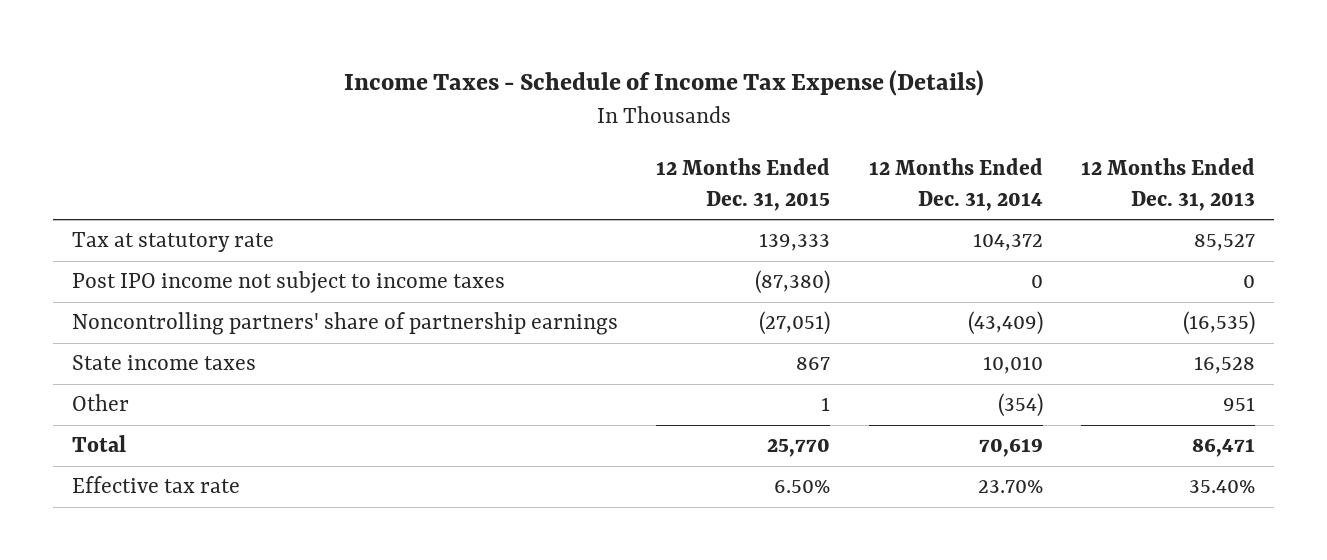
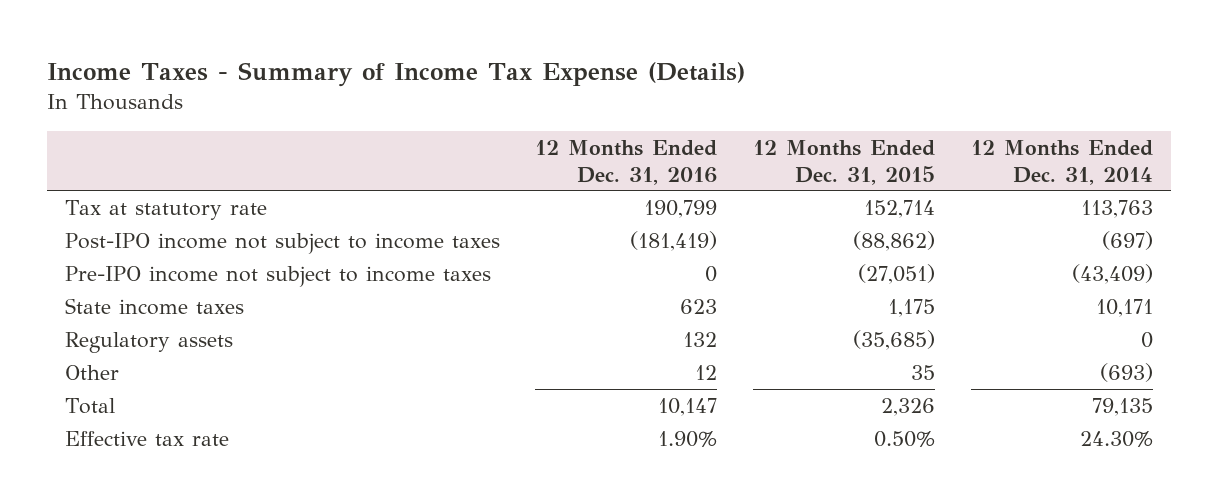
- Income Taxes - Schedule of Income Tax Expense (Details)
+ Income Taxes - Summary of Income Tax Expense (Details)
- | 12 Months Ended Dec. 31, 2015 | 12 Months Ended Dec. 31, 2014 | 12 Months Ended Dec. 31, 2013
+ | 12 Months Ended Dec. 31, 2016 | 12 Months Ended Dec. 31, 2015 | 12 Months Ended Dec. 31, 2014
- Tax at statutory rate | 139,333 | 104,372 | 85,527
- Post IPO income not subject to income taxes | (87,380) | 0 | 0
- Noncontrolling partners' share of partnership earnings | (27,051) | (43,409) | (16,535)
- State income taxes | 867 | 10,010 | 16,528
- Other | 1 | (354) | 951
- Total | 25,770 | 70,619 | 86,471
- Effective tax rate | 6.50% | 23.70% | 35.40%
+ Tax at statutory rate | 190,799 | 152,714 | 113,763
+ Post-IPO income not subject to income taxes | (181,419) | (88,862) | (697)
+ Pre-IPO income not subject to income taxes | 0 | (27,051) | (43,409)
+ State income taxes | 623 | 1,175 | 10,171
+ Regulatory assets | 132 | (35,685) | 0
+ Other | 12 | 35 | (693)
+ Total | 10,147 | 2,326 | 79,135
+ Effective tax rate | 1.90% | 0.50% | 24.30%

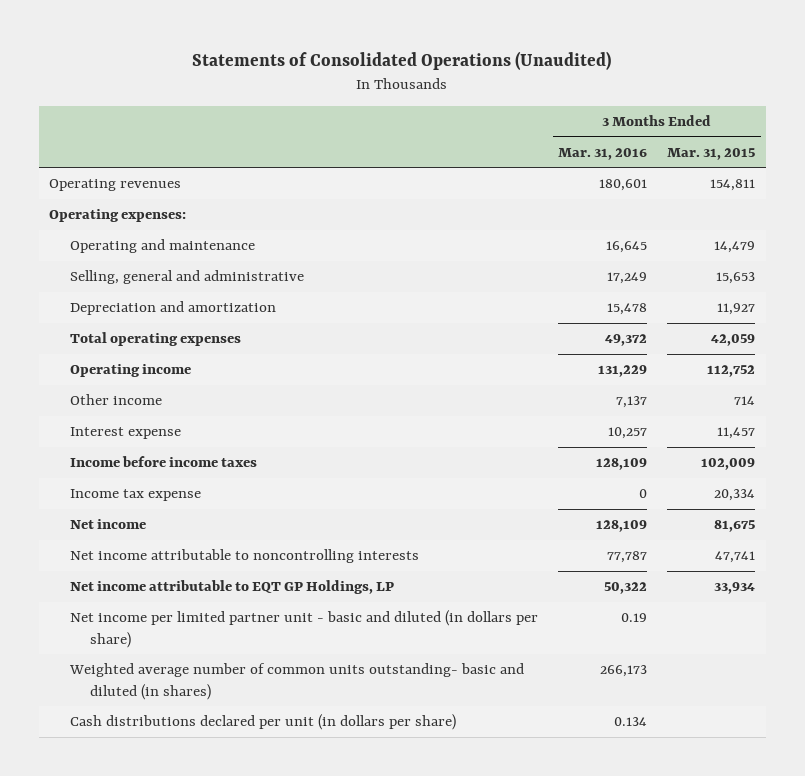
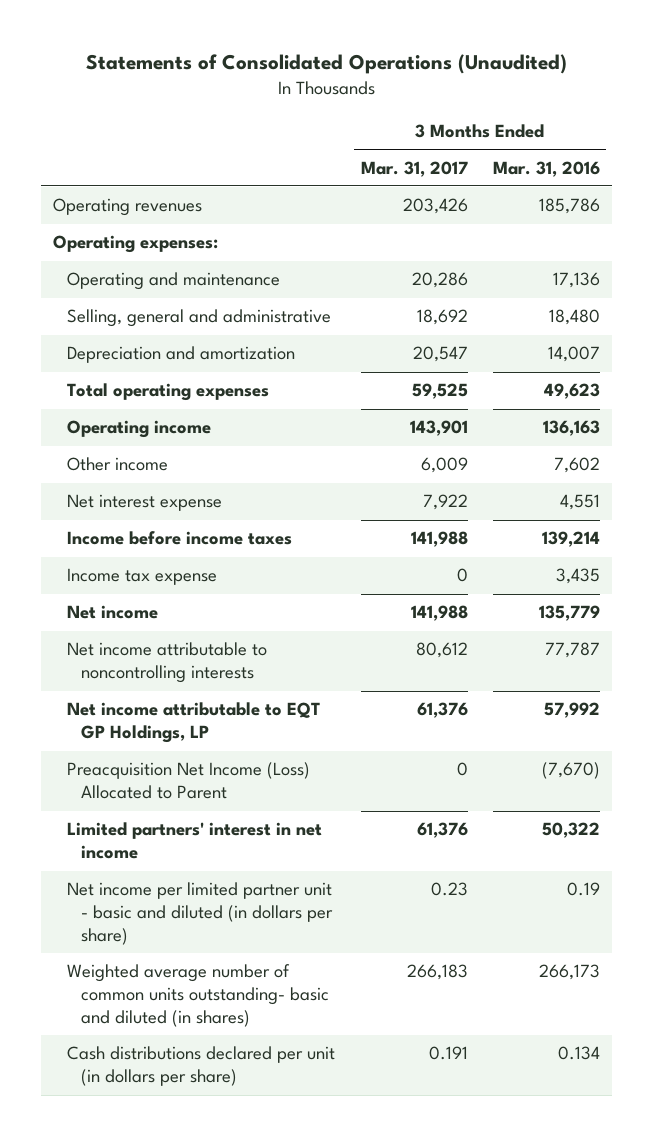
- | 3 Months Ended Mar. 31, 2016 | 3 Months Ended Mar. 31, 2015
+ | 3 Months Ended Mar. 31, 2017 | 3 Months Ended Mar. 31, 2016
- Operating revenues | 180,601 | 154,811
+ Operating revenues | 203,426 | 185,786
- Operating and maintenance | 16,645 | 14,479
- Selling, general and administrative | 17,249 | 15,653
- Depreciation and amortization | 15,478 | 11,927
- Total operating expenses | 49,372 | 42,059
- Operating income | 131,229 | 112,752
- Other income | 7,137 | 714
- Interest expense | 10,257 | 11,457
- Income before income taxes | 128,109 | 102,009
- Income tax expense | 0 | 20,334
- Net income | 128,109 | 81,675
+ Operating and maintenance | 20,286 | 17,136
+ Selling, general and administrative | 18,692 | 18,480
+ Depreciation and amortization | 20,547 | 14,007
+ Total operating expenses | 59,525 | 49,623
+ Operating income | 143,901 | 136,163
+ Other income | 6,009 | 7,602
+ Net interest expense | 7,922 | 4,551
+ Income before income taxes | 141,988 | 139,214
+ Income tax expense | 0 | 3,435
+ Net income | 141,988 | 135,779
- Net income attributable to EQT GP Holdings, LP | 50,322 | 33,934
+ Net income attributable to EQT GP Holdings, LP | 61,376 | 57,992
+ Preacquisition Net Income (Loss) Allocated to Parent | 0 | (7,670)
+ Limited partners' interest in net income | 61,376 | 50,322

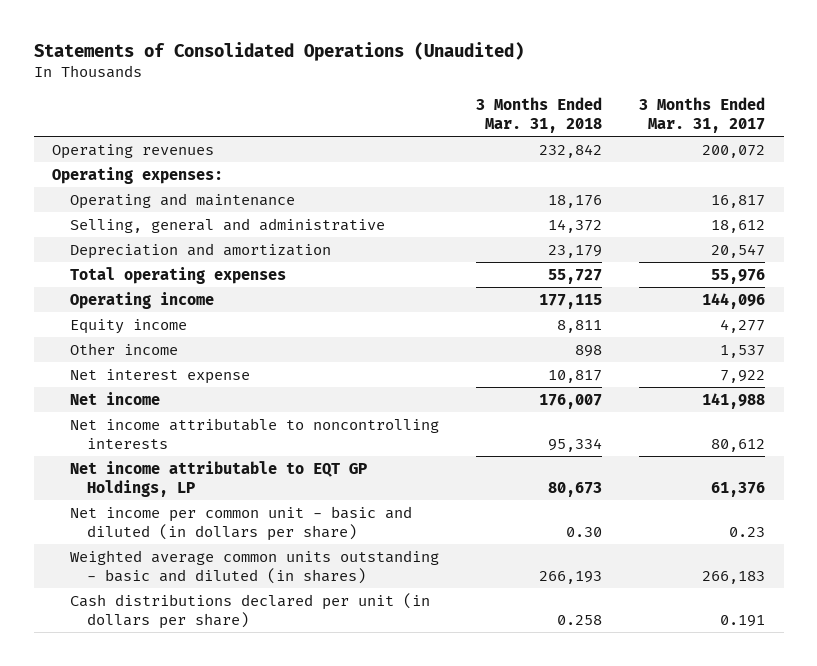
- | 3 Months Ended Mar. 31, 2017 | 3 Months Ended Mar. 31, 2016
+ | 3 Months Ended Mar. 31, 2018 | 3 Months Ended Mar. 31, 2017
- Operating revenues | 203,426 | 185,786
+ Operating revenues | 232,842 | 200,072
- Operating and maintenance | 20,286 | 17,136
- Selling, general and administrative | 18,692 | 18,480
+ Operating and maintenance | 18,176 | 16,817
+ Selling, general and administrative | 14,372 | 18,612
- Total operating expenses | 59,525 | 49,623
- Operating income | 143,901 | 136,163
- Other income | 6,009 | 7,602
+ Total operating expenses | 55,727 | 55,976
+ Operating income | 177,115 | 144,096
+ Equity income | 8,811 | 4,277
+ Other income | 898 | 1,537
- Income before income taxes | 141,988 | 139,214
- Income tax expense | 0 | 3,435
- Preacquisition Net Income (Loss) Allocated to Parent | 0 | (7,670)
- Limited partners' interest in net income | 61,376 | 50,322
- Net income per limited partner unit - basic and diluted (in dollars per share) | 0.23 | 0.19
- Weighted average number of common units outstanding- basic and diluted (in shares) | 266,183 | 266,173
+ Net income per common unit - basic and diluted (in dollars per share) | 0.30 | 0.23
+ Weighted average common units outstanding - basic and diluted (in shares) | 266,193 | 266,183

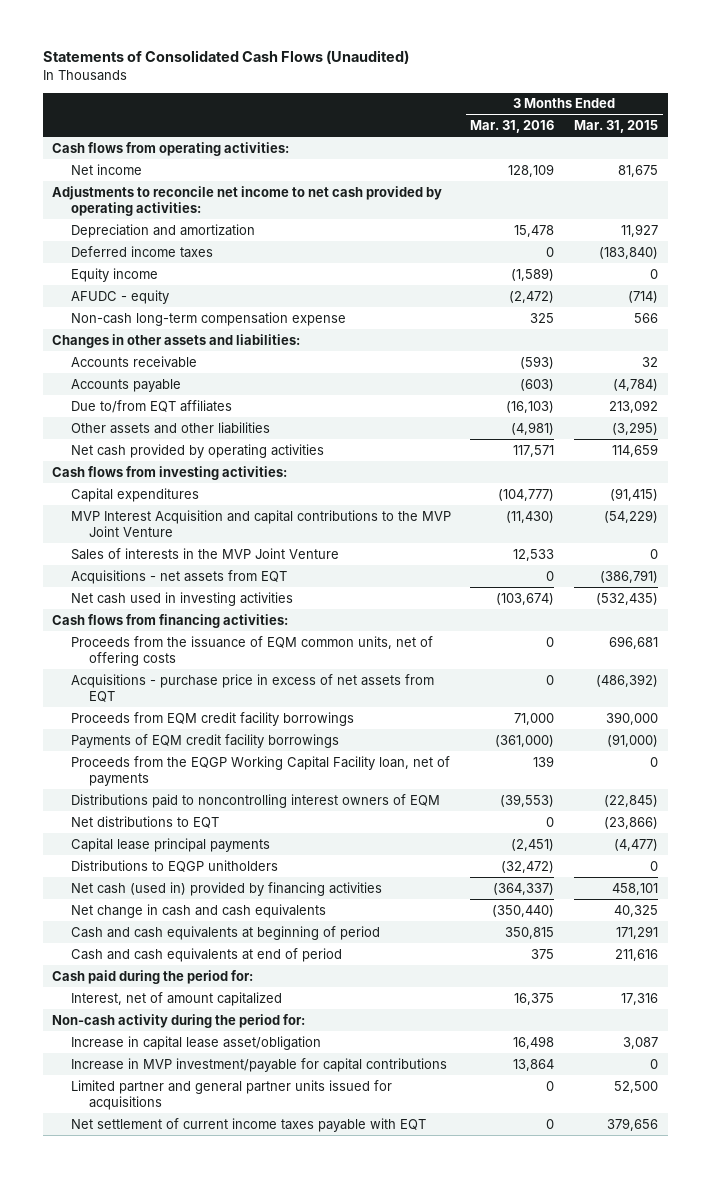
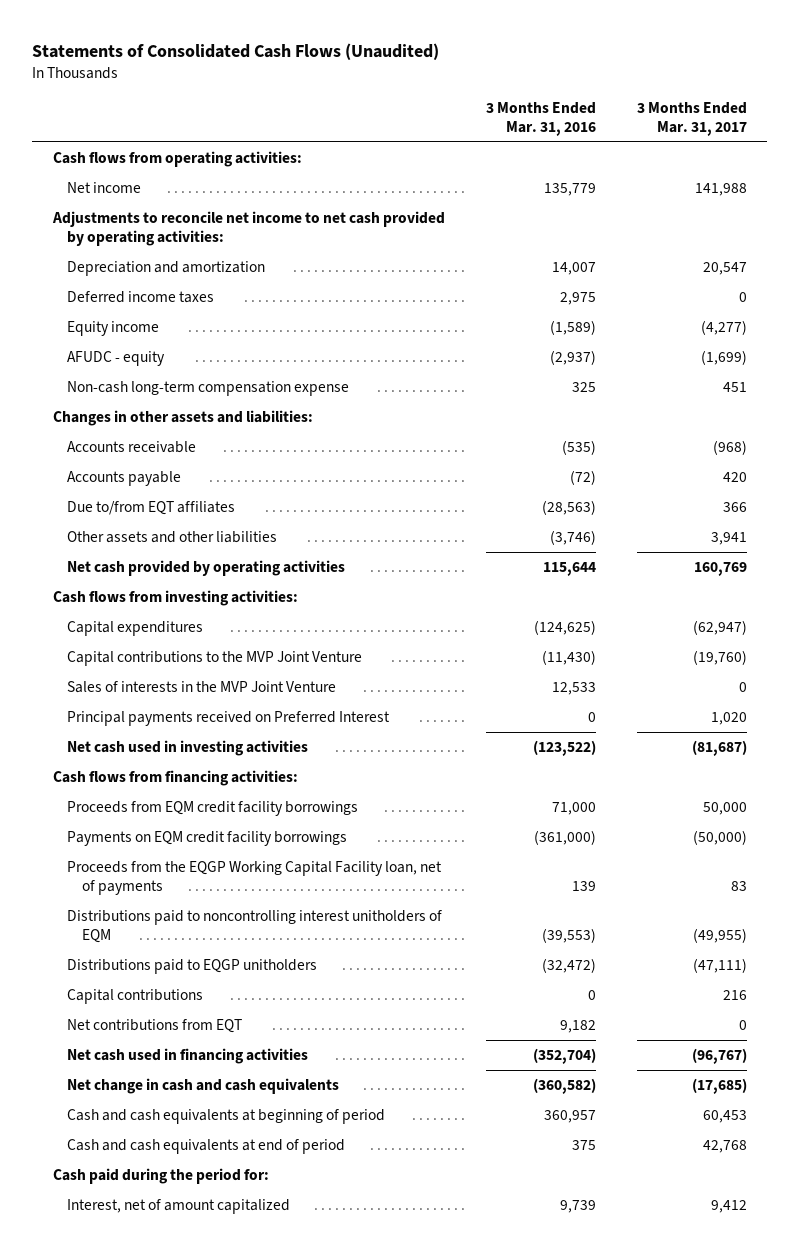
- | 3 Months Ended Mar. 31, 2016 | 3 Months Ended Mar. 31, 2015
+ | 3 Months Ended Mar. 31, 2016 | 3 Months Ended Mar. 31, 2017
- Net income | 128,109 | 81,675
+ Net income | 135,779 | 141,988
- Depreciation and amortization | 15,478 | 11,927
- Deferred income taxes | 0 | (183,840)
+ Depreciation and amortization | 14,007 | 20,547
+ Deferred income taxes | 2,975 | 0
- AFUDC - equity | (2,472) | (714)
+ AFUDC - equity | (2,937) | (1,699)
- Accounts receivable | (593) | 32
- Accounts payable | (603) | (4,784)
- Due to/from EQT affiliates | (16,103) | 213,092
- Other assets and other liabilities | (4,981) | (3,295)
- Net cash provided by operating activities | 117,571 | 114,659
+ Accounts receivable | (535) | (968)
+ Accounts payable | (72) | 420
+ Due to/from EQT affiliates | (28,563) | 366
+ Other assets and other liabilities | (3,746) | 3,941
+ Net cash provided by operating activities | 115,644 | 160,769
- Capital expenditures | (104,777) | (91,415)
- MVP Interest Acquisition and capital contributions to the MVP Joint Venture | (11,430) | (54,229)
+ Capital expenditures | (124,625) | (62,947)
+ Capital contributions to the MVP Joint Venture | (11,430) | (19,760)
- Acquisitions - net assets from EQT | 0 | (386,791)
- Net cash used in investing activities | (103,674) | (532,435)
+ Principal payments received on Preferred Interest | 0 | 1,020
+ Net cash used in investing activities | (123,522) | (81,687)
- Proceeds from the issuance of EQM common units, net of offering costs | 0 | 696,681
- Acquisitions - purchase price in excess of net assets from EQT | 0 | (486,392)
- Payments of EQM credit facility borrowings | (361,000) | (91,000)
+ Payments on EQM credit facility borrowings | (361,000) | (50,000)
- Distributions paid to noncontrolling interest owners of EQM | (39,553) | (22,845)
- Net distributions to EQT | 0 | (23,866)
- Capital lease principal payments | (2,451) | (4,477)
- Distributions to EQGP unitholders | (32,472) | 0
- Net cash (used in) provided by financing activities | (364,337) | 458,101
- Net change in cash and cash equivalents | (350,440) | 40,325
- Cash and cash equivalents at beginning of period | 350,815 | 171,291
+ Distributions paid to noncontrolling interest unitholders of EQM | (39,553) | (49,955)
+ Distributions paid to EQGP unitholders | (32,472) | (47,111)
+ Capital contributions | 0 | 216
+ Net contributions from EQT | 9,182 | 0
+ Net cash used in financing activities | (352,704) | (96,767)
+ Net change in cash and cash equivalents | (360,582) | (17,685)
+ Cash and cash equivalents at beginning of period | 360,957 | 60,453
- Interest, net of amount capitalized | 16,375 | 17,316
- Non-cash activity during the period for:
- Increase in capital lease asset/obligation | 16,498 | 3,087
- Increase in MVP investment/payable for capital contributions | 13,864 | 0
- Limited partner and general partner units issued for acquisitions | 0 | 52,500
- Net settlement of current income taxes payable with EQT | 0 | 379,656
+ Interest, net of amount capitalized | 9,739 | 9,412

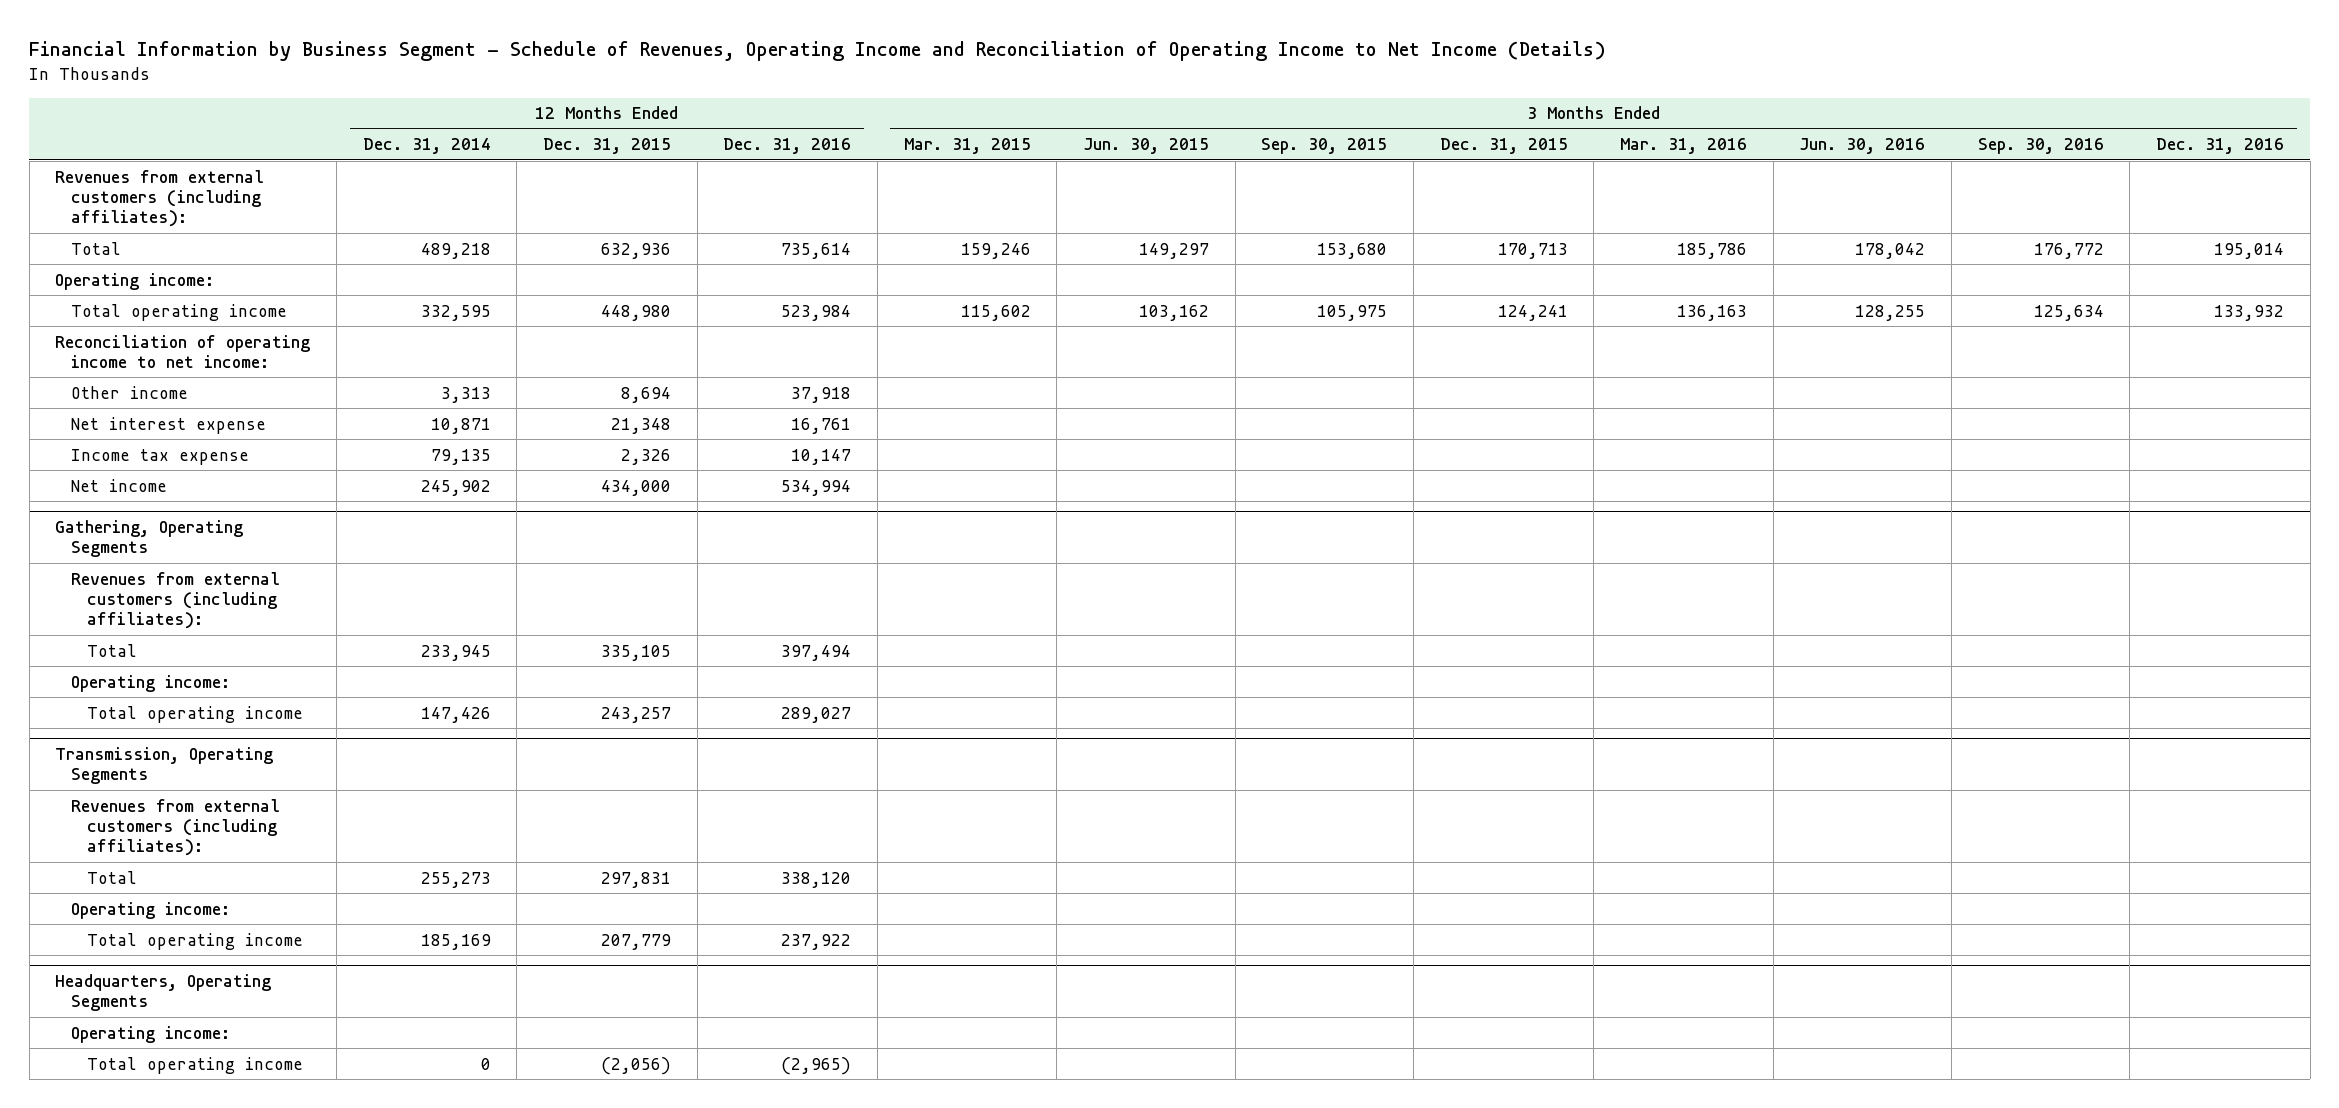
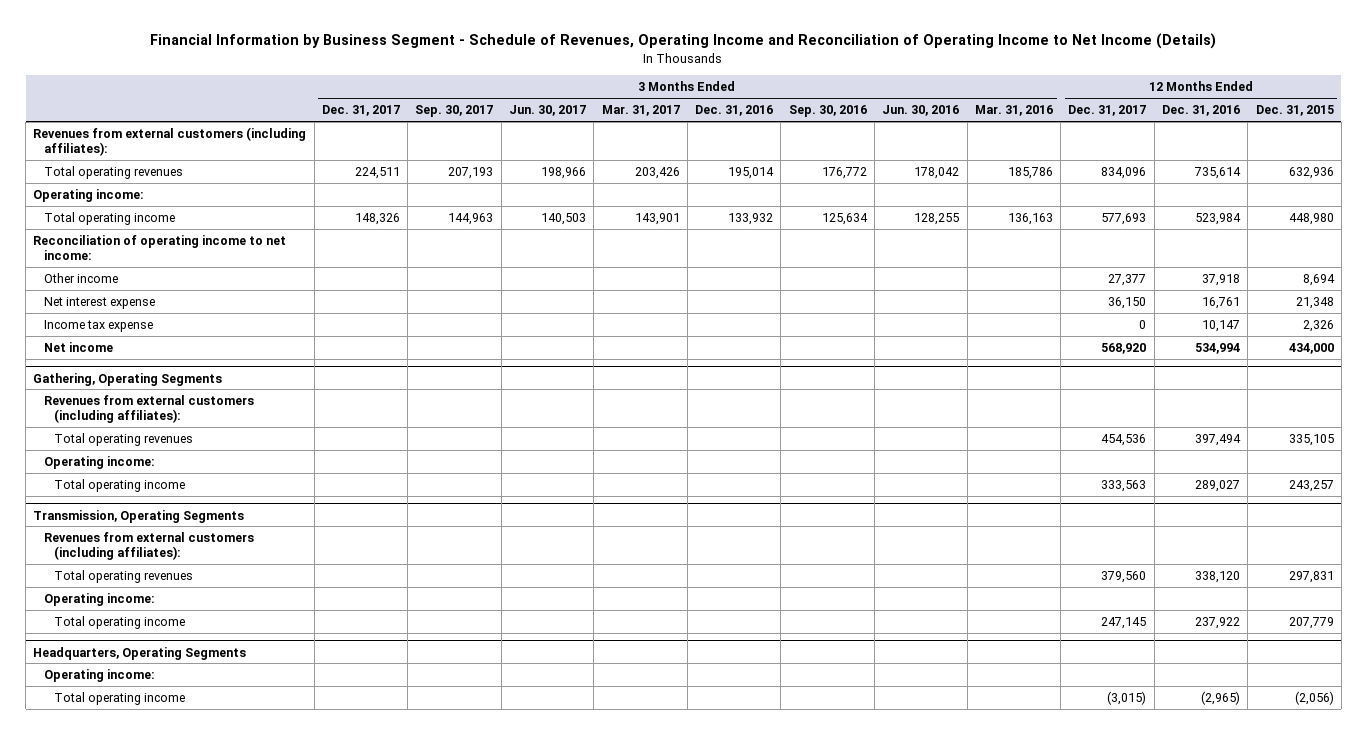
- | 12 Months Ended Dec. 31, 2014 | 12 Months Ended Dec. 31, 2015 | 12 Months Ended Dec. 31, 2016 | 3 Months Ended Mar. 31, 2015 | 3 Months Ended Jun. 30, 2015 | 3 Months Ended Sep. 30, 2015 | 3 Months Ended Dec. 31, 2015 | 3 Months Ended Mar. 31, 2016 | 3 Months Ended Jun. 30, 2016 | 3 Months Ended Sep. 30, 2016 | 3 Months Ended Dec. 31, 2016
+ | 3 Months Ended Dec. 31, 2017 | 3 Months Ended Sep. 30, 2017 | 3 Months Ended Jun. 30, 2017 | 3 Months Ended Mar. 31, 2017 | 3 Months Ended Dec. 31, 2016 | 3 Months Ended Sep. 30, 2016 | 3 Months Ended Jun. 30, 2016 | 3 Months Ended Mar. 31, 2016 | 12 Months Ended Dec. 31, 2017 | 12 Months Ended Dec. 31, 2016 | 12 Months Ended Dec. 31, 2015
- Total | 489,218 | 632,936 | 735,614 | 159,246 | 149,297 | 153,680 | 170,713 | 185,786 | 178,042 | 176,772 | 195,014
+ Total operating revenues | 224,511 | 207,193 | 198,966 | 203,426 | 195,014 | 176,772 | 178,042 | 185,786 | 834,096 | 735,614 | 632,936
@ Gathering, Operating Segments
- Total | 233,945 | 335,105 | 397,494 | | | | | | | |
+ Total operating revenues | | | | | | | | | 454,536 | 397,494 | 335,105
@ Transmission, Operating Segments
- Total | 255,273 | 297,831 | 338,120 | | | | | | | |
+ Total operating revenues | | | | | | | | | 379,560 | 338,120 | 297,831

